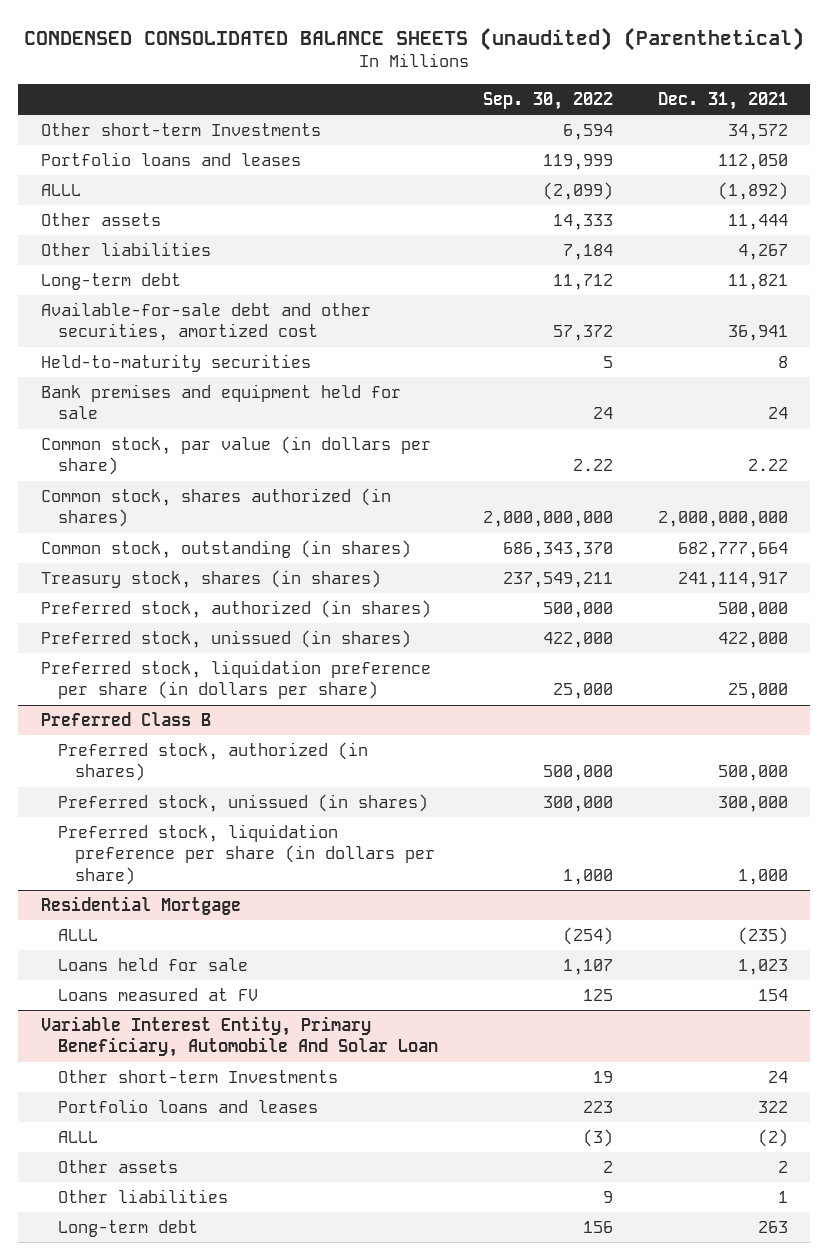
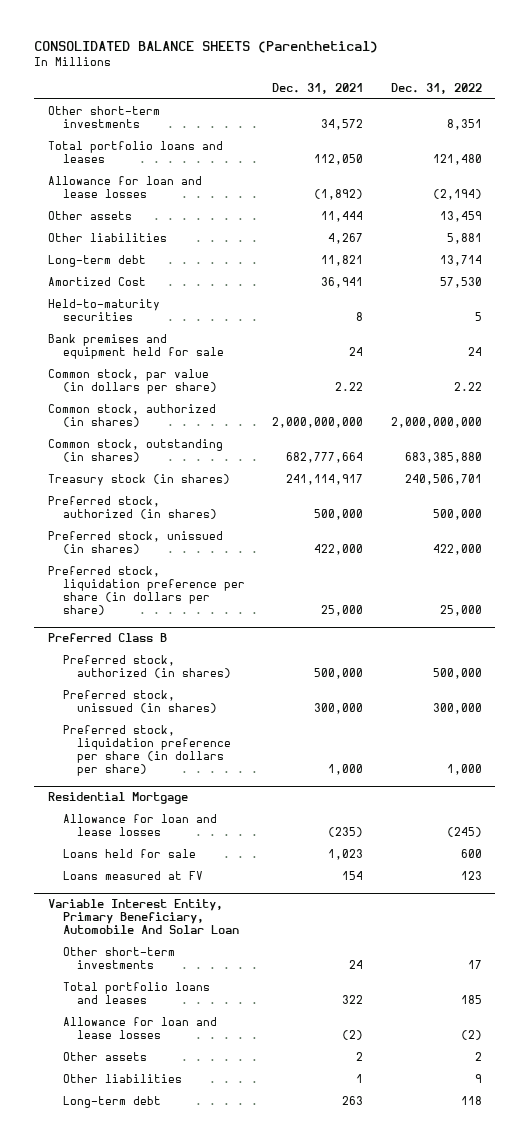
- CONDENSED CONSOLIDATED BALANCE SHEETS (unaudited) (Parenthetical)
+ CONSOLIDATED BALANCE SHEETS (Parenthetical)
- | Sep. 30, 2022 | Dec. 31, 2021
+ | Dec. 31, 2021 | Dec. 31, 2022
- Other short-term Investments | 6,594 | 34,572
- Portfolio loans and leases | 119,999 | 112,050
- ALLL | (2,099) | (1,892)
+ Other short-term investments | 34,572 | 8,351
+ Total portfolio loans and leases | 112,050 | 121,480
+ Allowance for loan and lease losses | (1,892) | (2,194)
- Available-for-sale debt and other securities, amortized cost | 57,372 | 36,941
+ Amortized Cost | 36,941 | 57,530
- Common stock, shares authorized (in shares) | 2,000,000,000 | 2,000,000,000
+ Common stock, authorized (in shares) | 2,000,000,000 | 2,000,000,000
- Treasury stock, shares (in shares) | 237,549,211 | 241,114,917
+ Treasury stock (in shares) | 241,114,917 | 240,506,701
@ Residential Mortgage
- ALLL | (254) | (235)
+ Allowance for loan and lease losses | (235) | (245)
@ Variable Interest Entity, Primary Beneficiary, Automobile And Solar Loan
- Other short-term Investments | 19 | 24
- Portfolio loans and leases | 223 | 322
- ALLL | (3) | (2)
+ Other short-term investments | 24 | 17
+ Total portfolio loans and leases | 322 | 185
+ Allowance for loan and lease losses | (2) | (2)

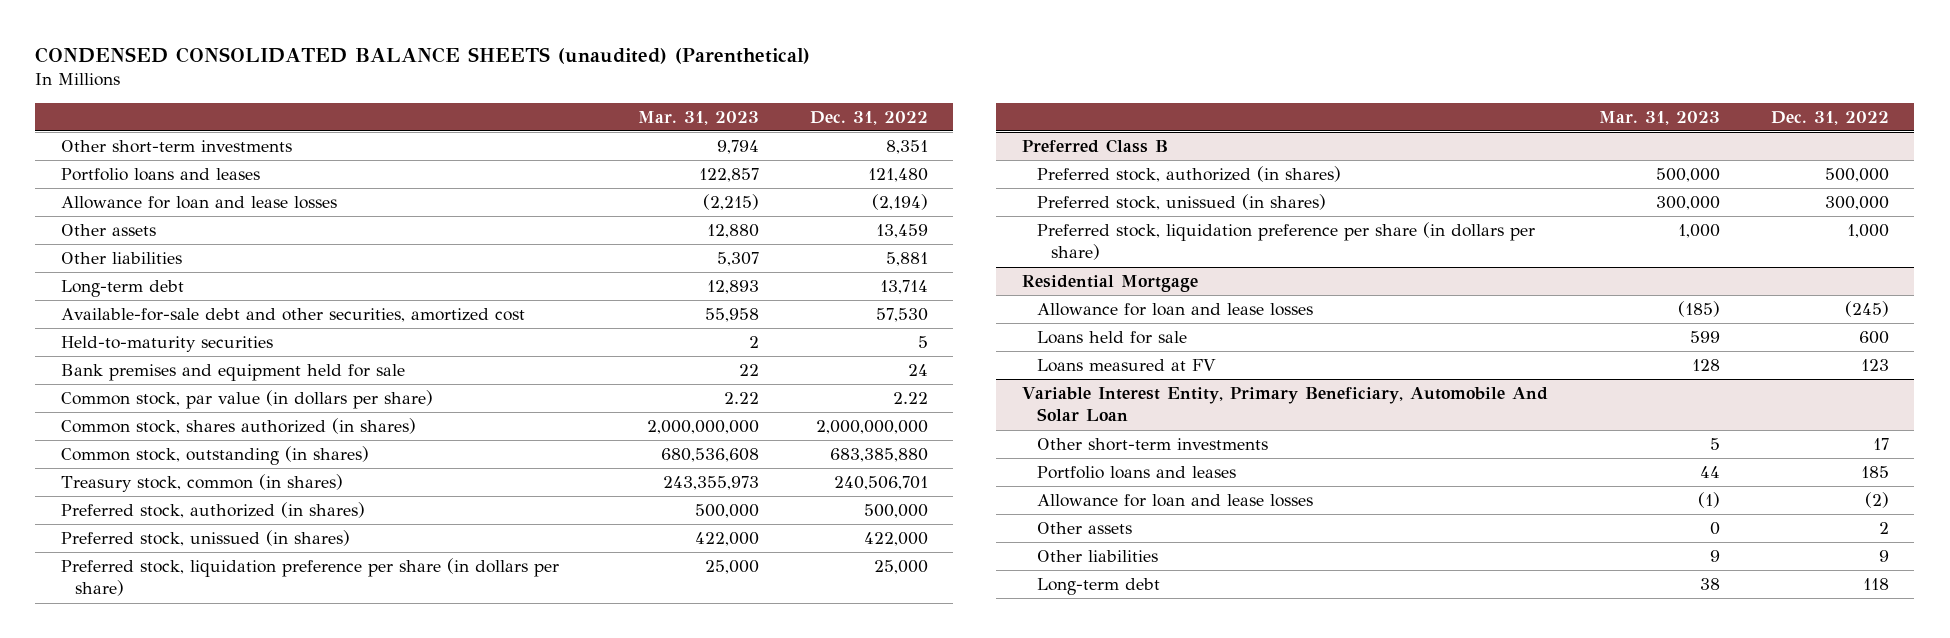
- CONSOLIDATED BALANCE SHEETS (Parenthetical)
+ CONDENSED CONSOLIDATED BALANCE SHEETS (unaudited) (Parenthetical)
- | Dec. 31, 2021 | Dec. 31, 2022
+ | Mar. 31, 2023 | Dec. 31, 2022
- Total portfolio loans and leases | 112,050 | 121,480
+ Portfolio loans and leases | 122,857 | 121,480
- Amortized Cost | 36,941 | 57,530
+ Available-for-sale debt and other securities, amortized cost | 55,958 | 57,530
- Common stock, authorized (in shares) | 2,000,000,000 | 2,000,000,000
+ Common stock, shares authorized (in shares) | 2,000,000,000 | 2,000,000,000
- Treasury stock (in shares) | 241,114,917 | 240,506,701
+ Treasury stock, common (in shares) | 243,355,973 | 240,506,701
@ Variable Interest Entity, Primary Beneficiary, Automobile And Solar Loan
- Total portfolio loans and leases | 322 | 185
+ Portfolio loans and leases | 44 | 185

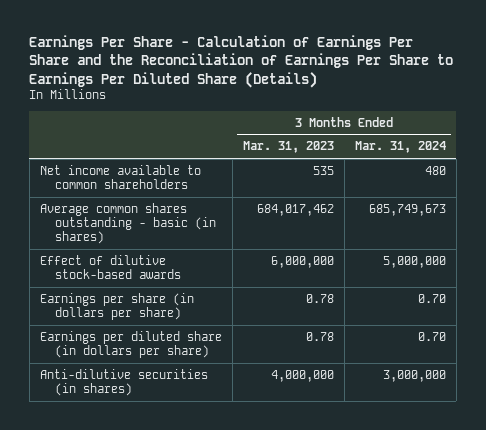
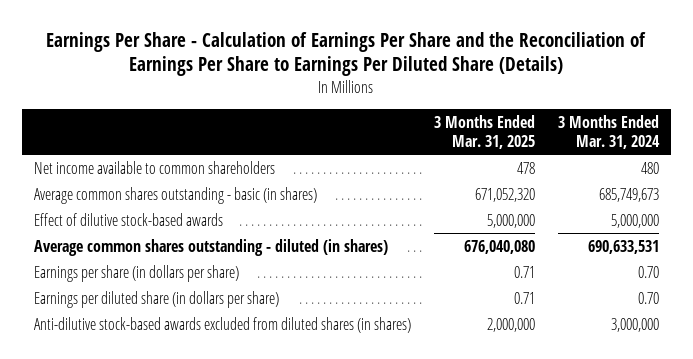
- | 3 Months Ended Mar. 31, 2023 | 3 Months Ended Mar. 31, 2024
+ | 3 Months Ended Mar. 31, 2025 | 3 Months Ended Mar. 31, 2024
+ Average common shares outstanding - diluted (in shares) | 676,040,080 | 690,633,531
- Anti-dilutive securities (in shares) | 4,000,000 | 3,000,000
+ Anti-dilutive stock-based awards excluded from diluted shares (in shares) | 2,000,000 | 3,000,000

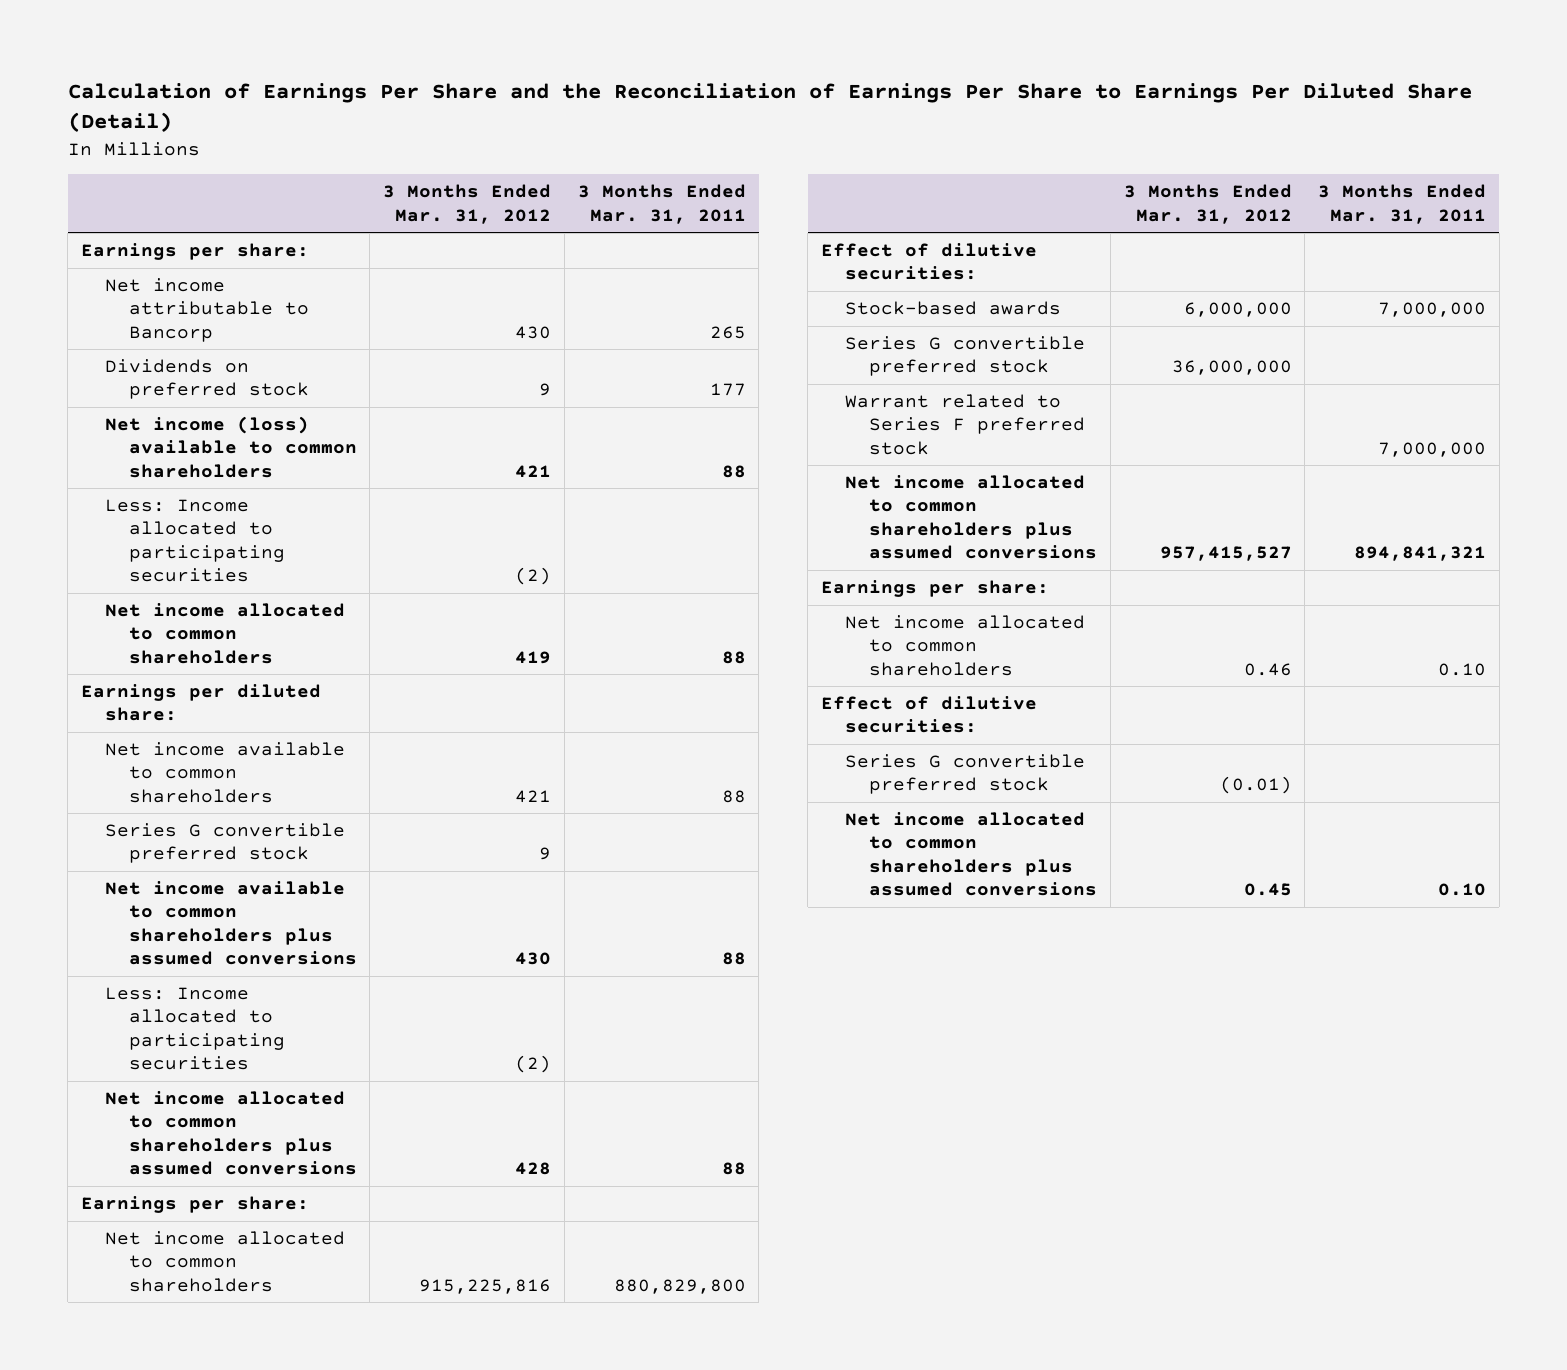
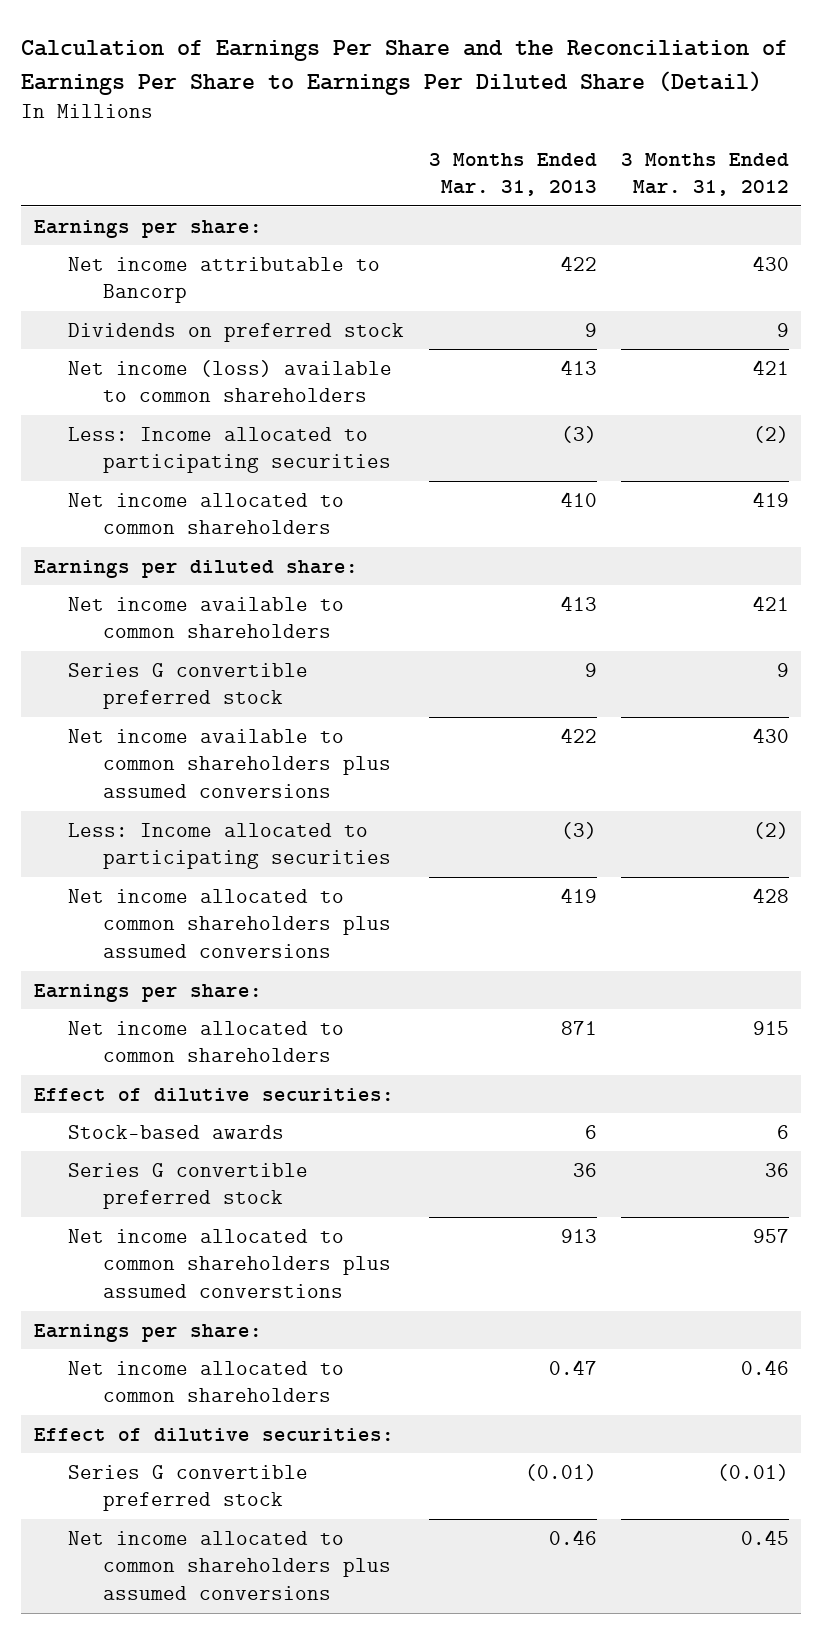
- | 3 Months Ended Mar. 31, 2012 | 3 Months Ended Mar. 31, 2011
+ | 3 Months Ended Mar. 31, 2013 | 3 Months Ended Mar. 31, 2012
- Net income allocated to common shareholders | 915,225,816 | 880,829,800
+ Net income allocated to common shareholders | 871 | 915
- Stock-based awards | 6,000,000 | 7,000,000
- Series G convertible preferred stock | 36,000,000 |
- Warrant related to Series F preferred stock | | 7,000,000
- Net income allocated to common shareholders plus assumed conversions | 957,415,527 | 894,841,321
+ Stock-based awards | 6 | 6
+ Series G convertible preferred stock | 36 | 36
+ Net income allocated to common shareholders plus assumed converstions | 913 | 957

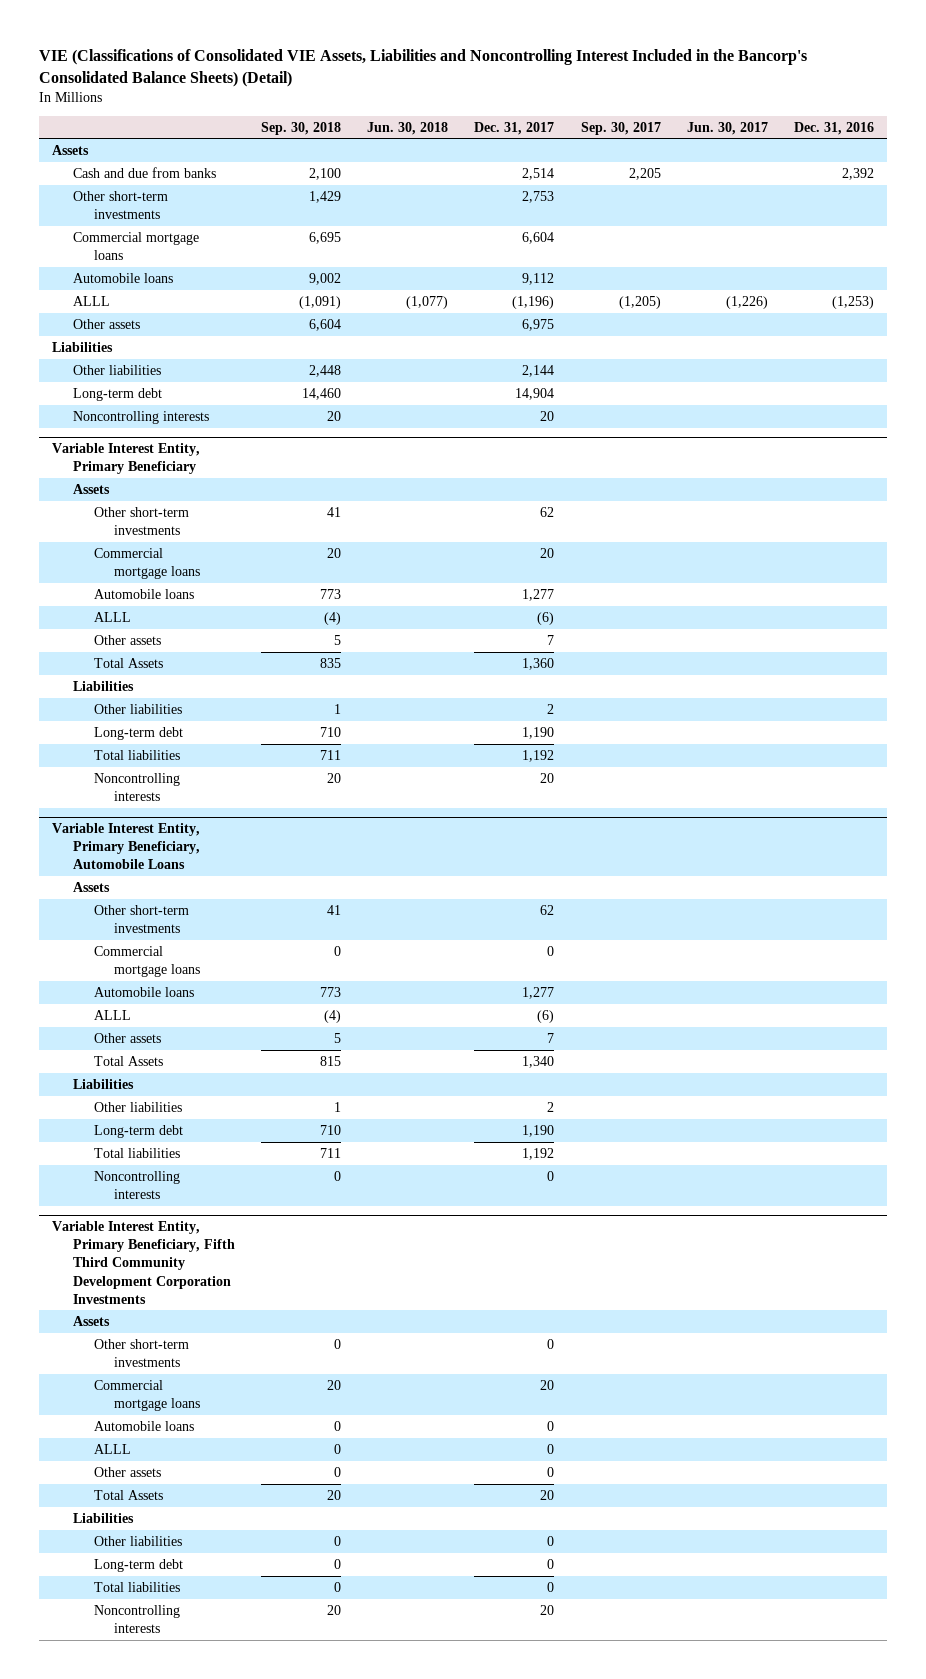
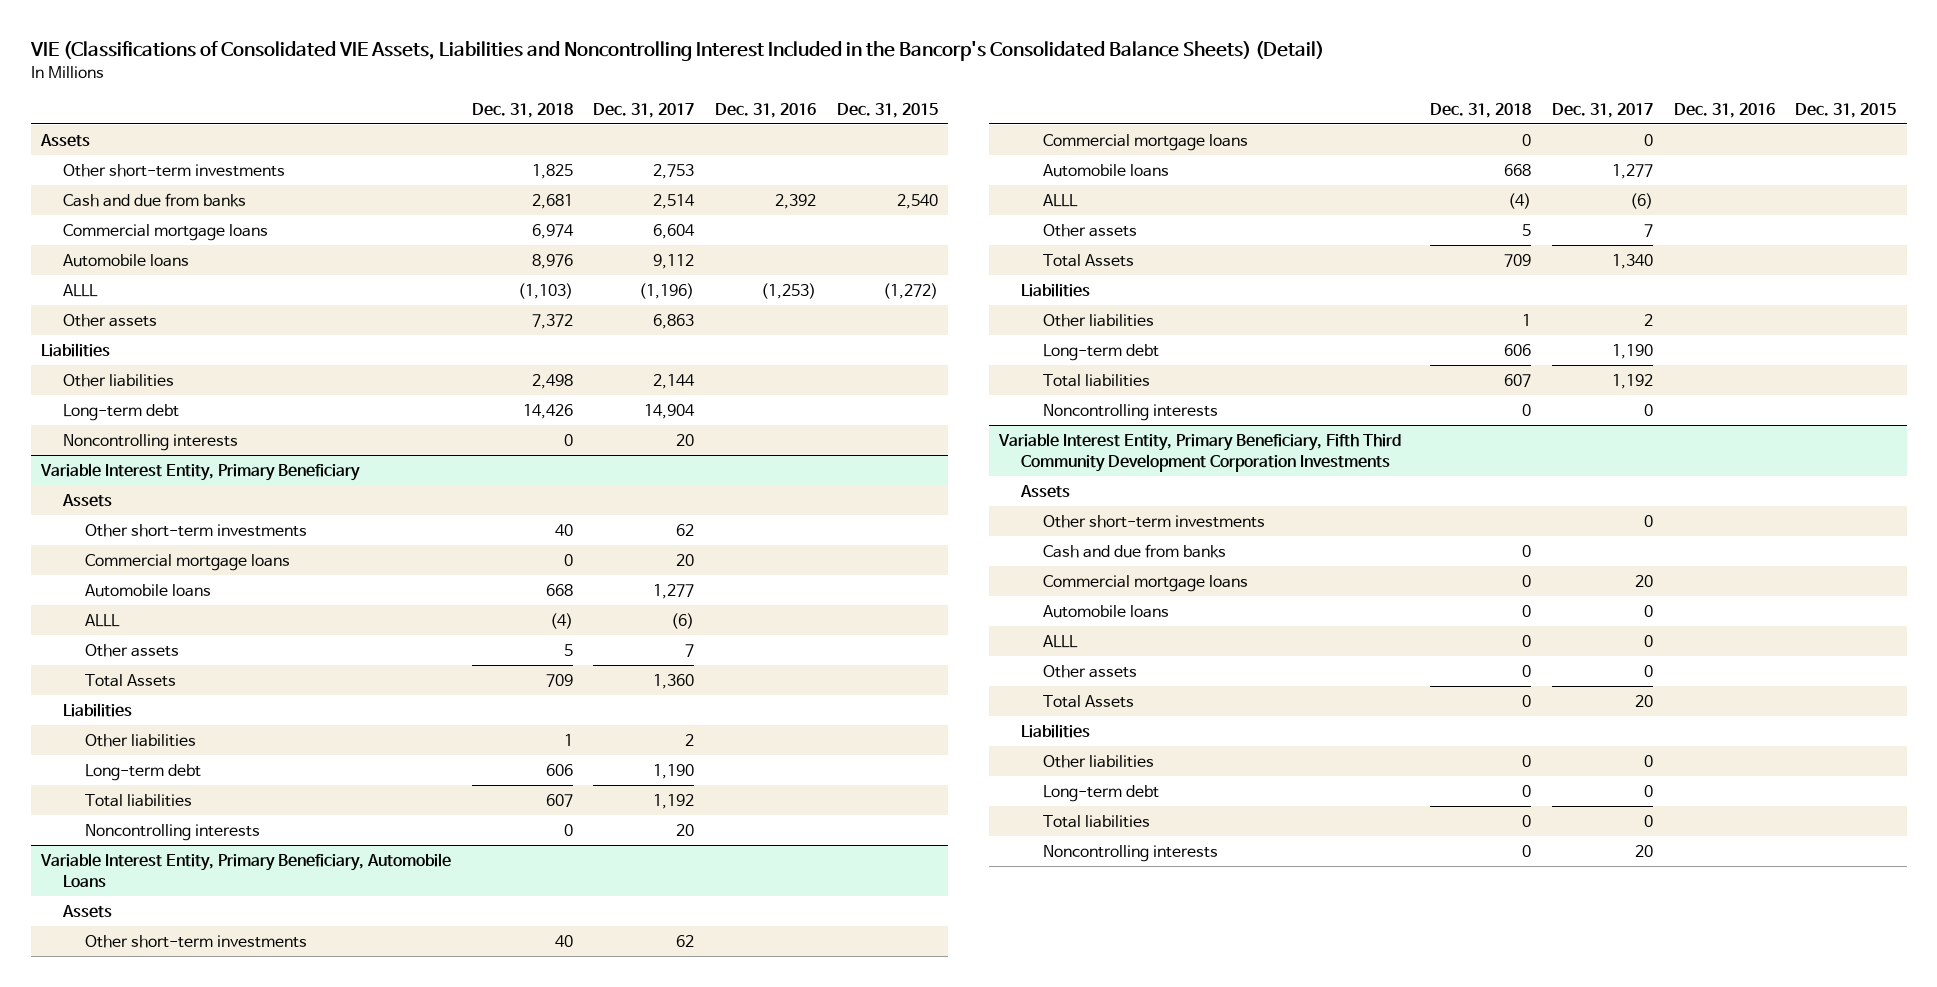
- | Sep. 30, 2018 | Jun. 30, 2018 | Dec. 31, 2017 | Sep. 30, 2017 | Jun. 30, 2017 | Dec. 31, 2016
+ | Dec. 31, 2018 | Dec. 31, 2017 | Dec. 31, 2016 | Dec. 31, 2015
moved down: Cash and due from banks | 2,681 | 2,514 | 2,392 | 2,540
- Other assets | 6,604 | | 6,975 | | |
+ Other assets | 7,372 | 6,863 | |
@ Variable Interest Entity, Primary Beneficiary, Fifth Third Community Development Corporation Investments
+ Cash and due from banks | 0 | | |

